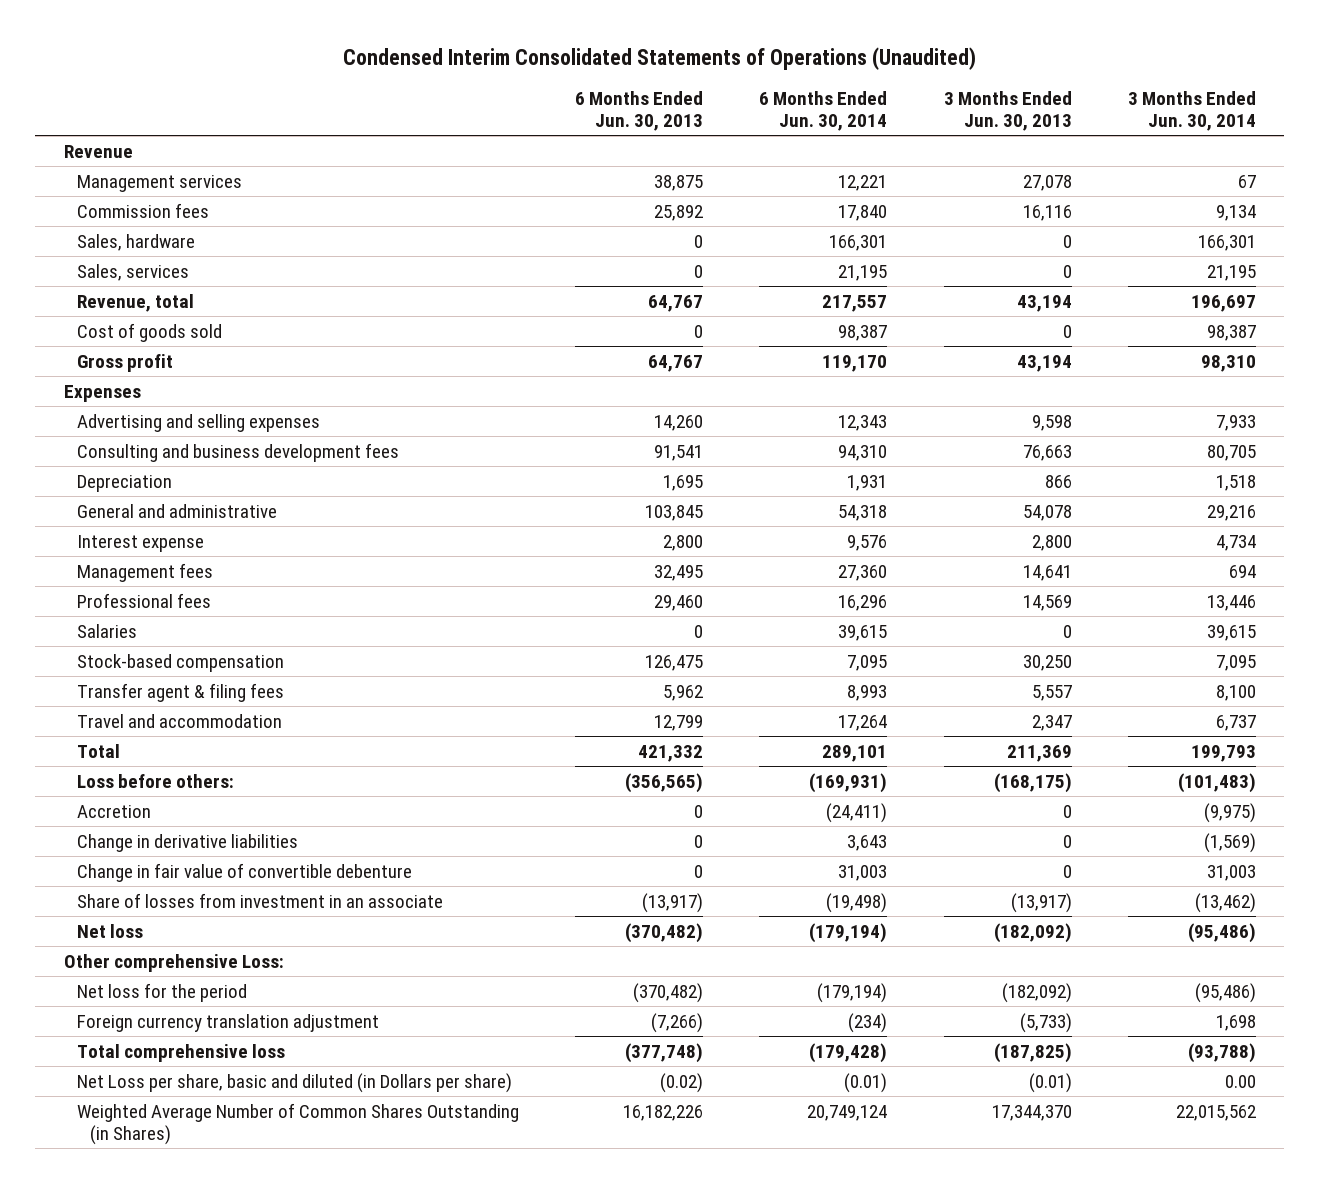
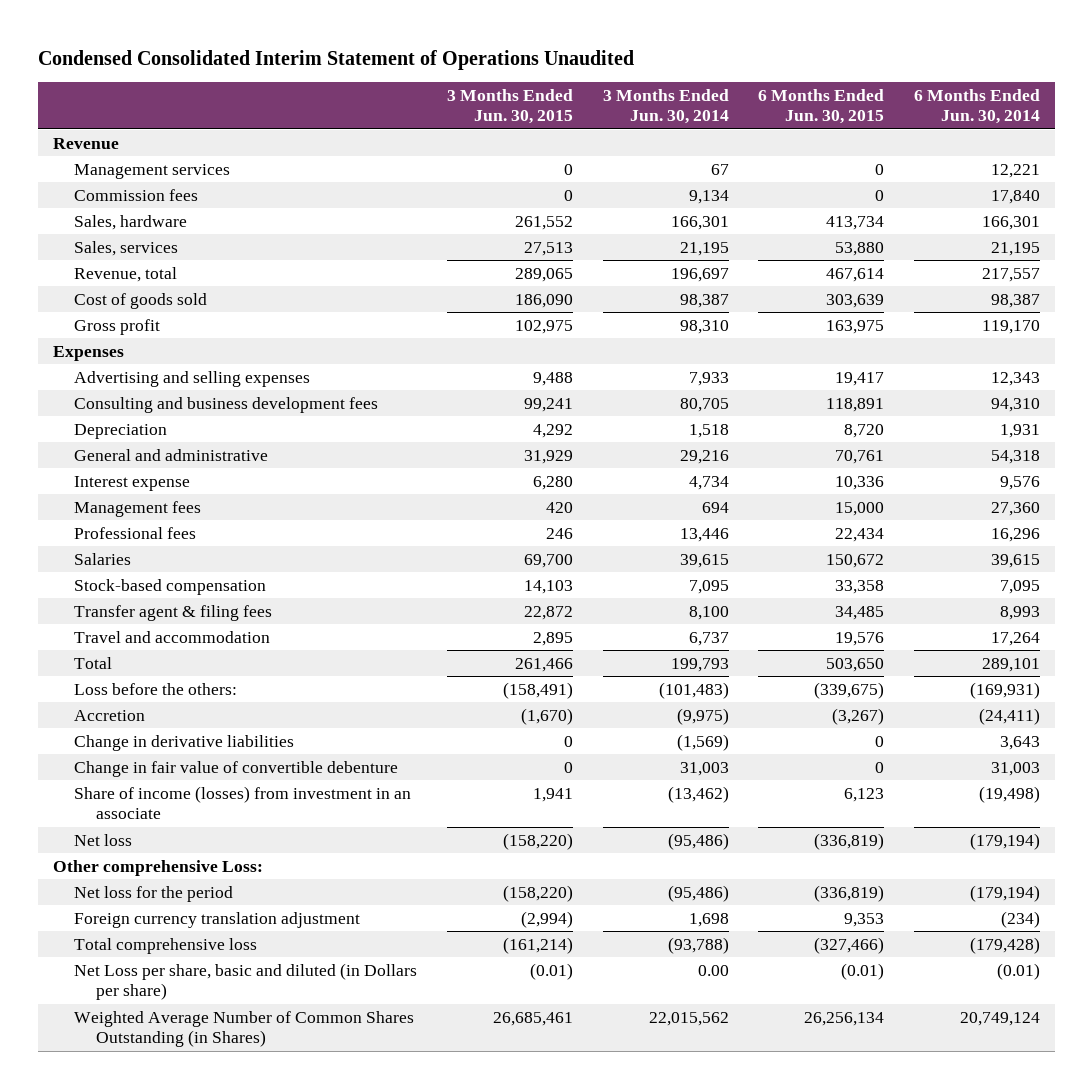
- Condensed Interim Consolidated Statements of Operations (Unaudited)
+ Condensed Consolidated Interim Statement of Operations Unaudited
- | 6 Months Ended Jun. 30, 2013 | 6 Months Ended Jun. 30, 2014 | 3 Months Ended Jun. 30, 2013 | 3 Months Ended Jun. 30, 2014
+ | 3 Months Ended Jun. 30, 2015 | 3 Months Ended Jun. 30, 2014 | 6 Months Ended Jun. 30, 2015 | 6 Months Ended Jun. 30, 2014
- Loss before others: | (356,565) | (169,931) | (168,175) | (101,483)
+ Loss before the others: | (158,491) | (101,483) | (339,675) | (169,931)
- Share of losses from investment in an associate | (13,917) | (19,498) | (13,917) | (13,462)
+ Share of income (losses) from investment in an associate | 1,941 | (13,462) | 6,123 | (19,498)

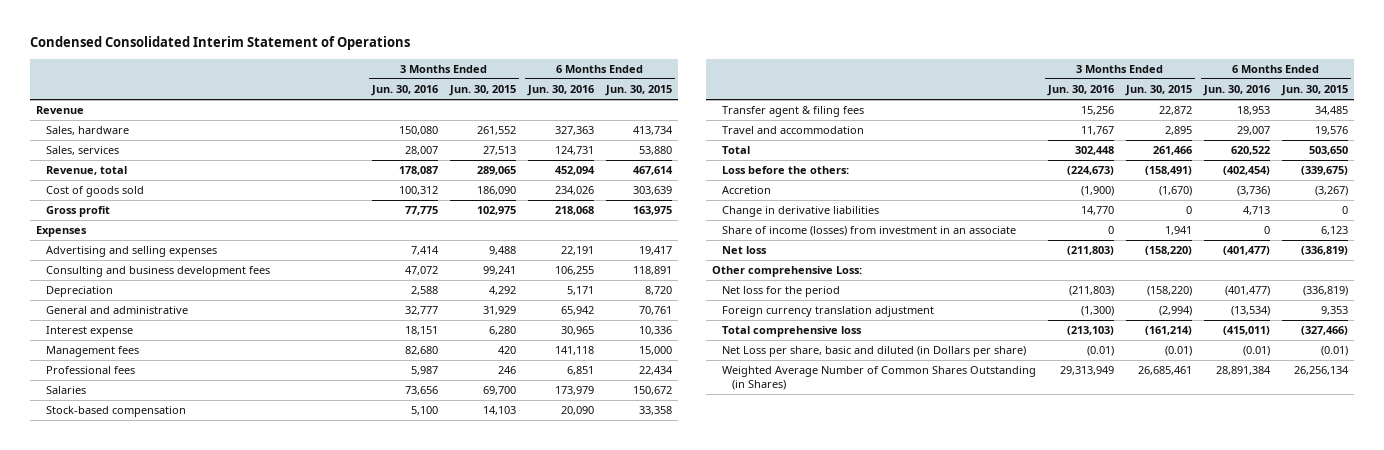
- Condensed Consolidated Interim Statement of Operations Unaudited
+ Condensed Consolidated Interim Statement of Operations
- | 3 Months Ended Jun. 30, 2015 | 3 Months Ended Jun. 30, 2014 | 6 Months Ended Jun. 30, 2015 | 6 Months Ended Jun. 30, 2014
+ | 3 Months Ended Jun. 30, 2016 | 3 Months Ended Jun. 30, 2015 | 6 Months Ended Jun. 30, 2016 | 6 Months Ended Jun. 30, 2015
- Management services | 0 | 67 | 0 | 12,221
- Commission fees | 0 | 9,134 | 0 | 17,840
- Change in fair value of convertible debenture | 0 | 31,003 | 0 | 31,003

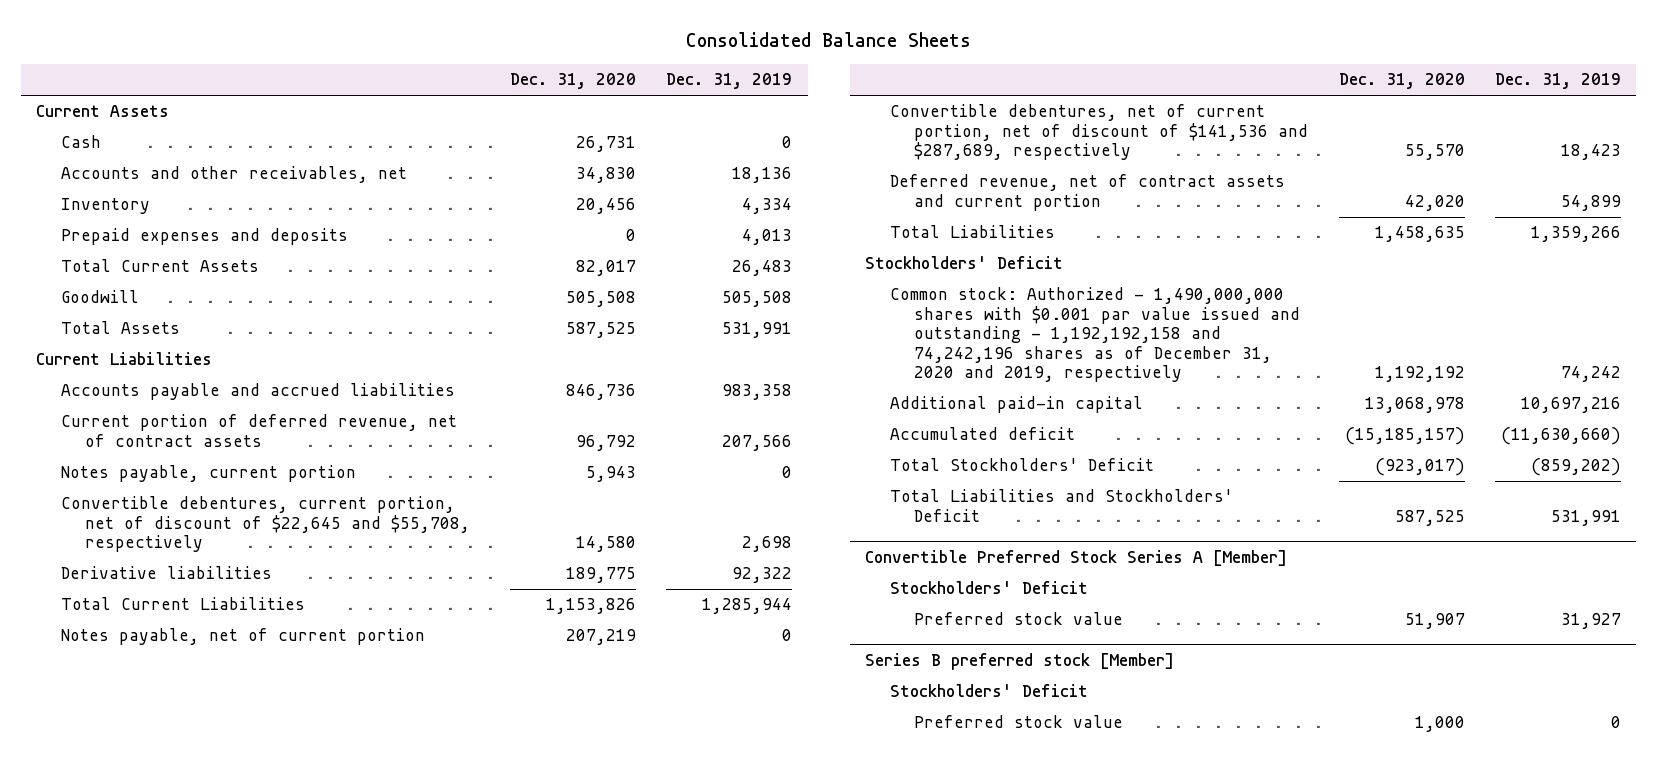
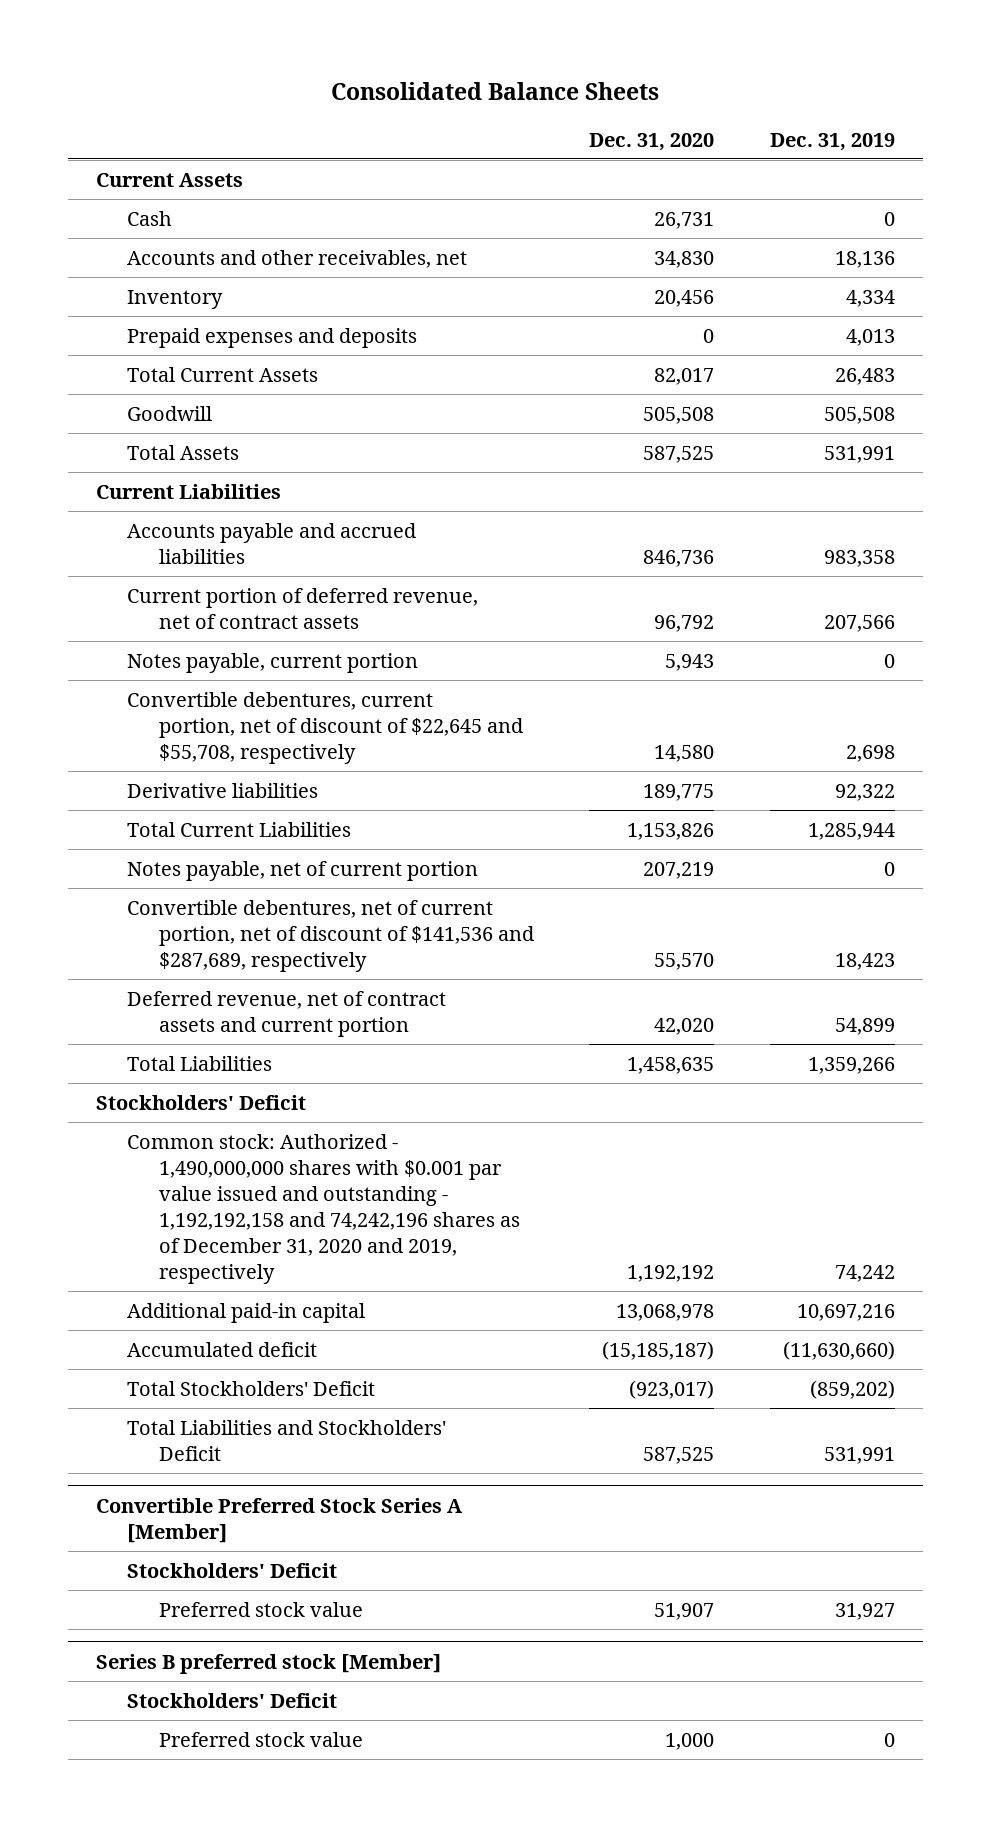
- Accumulated deficit | (15,185,157) | (11,630,660)
+ Accumulated deficit | (15,185,187) | (11,630,660)

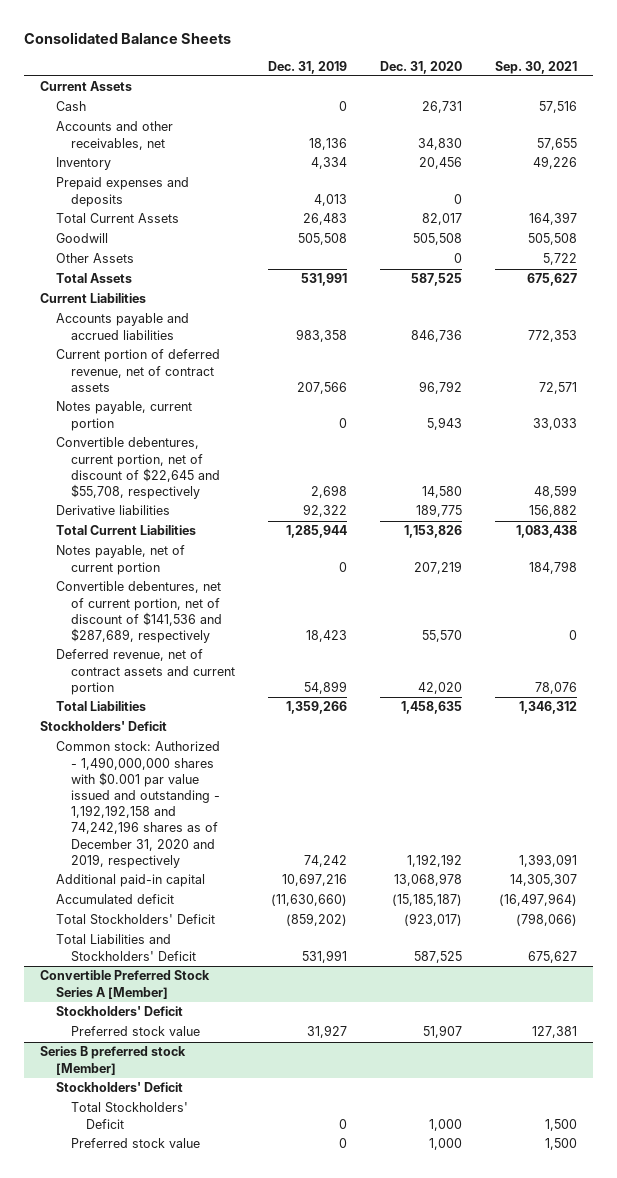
- | Dec. 31, 2020 | Dec. 31, 2019
+ | Dec. 31, 2019 | Dec. 31, 2020 | Sep. 30, 2021
+ Other Assets | | 0 | 5,722
@ Series B preferred stock [Member]
+ Total Stockholders' Deficit | 0 | 1,000 | 1,500

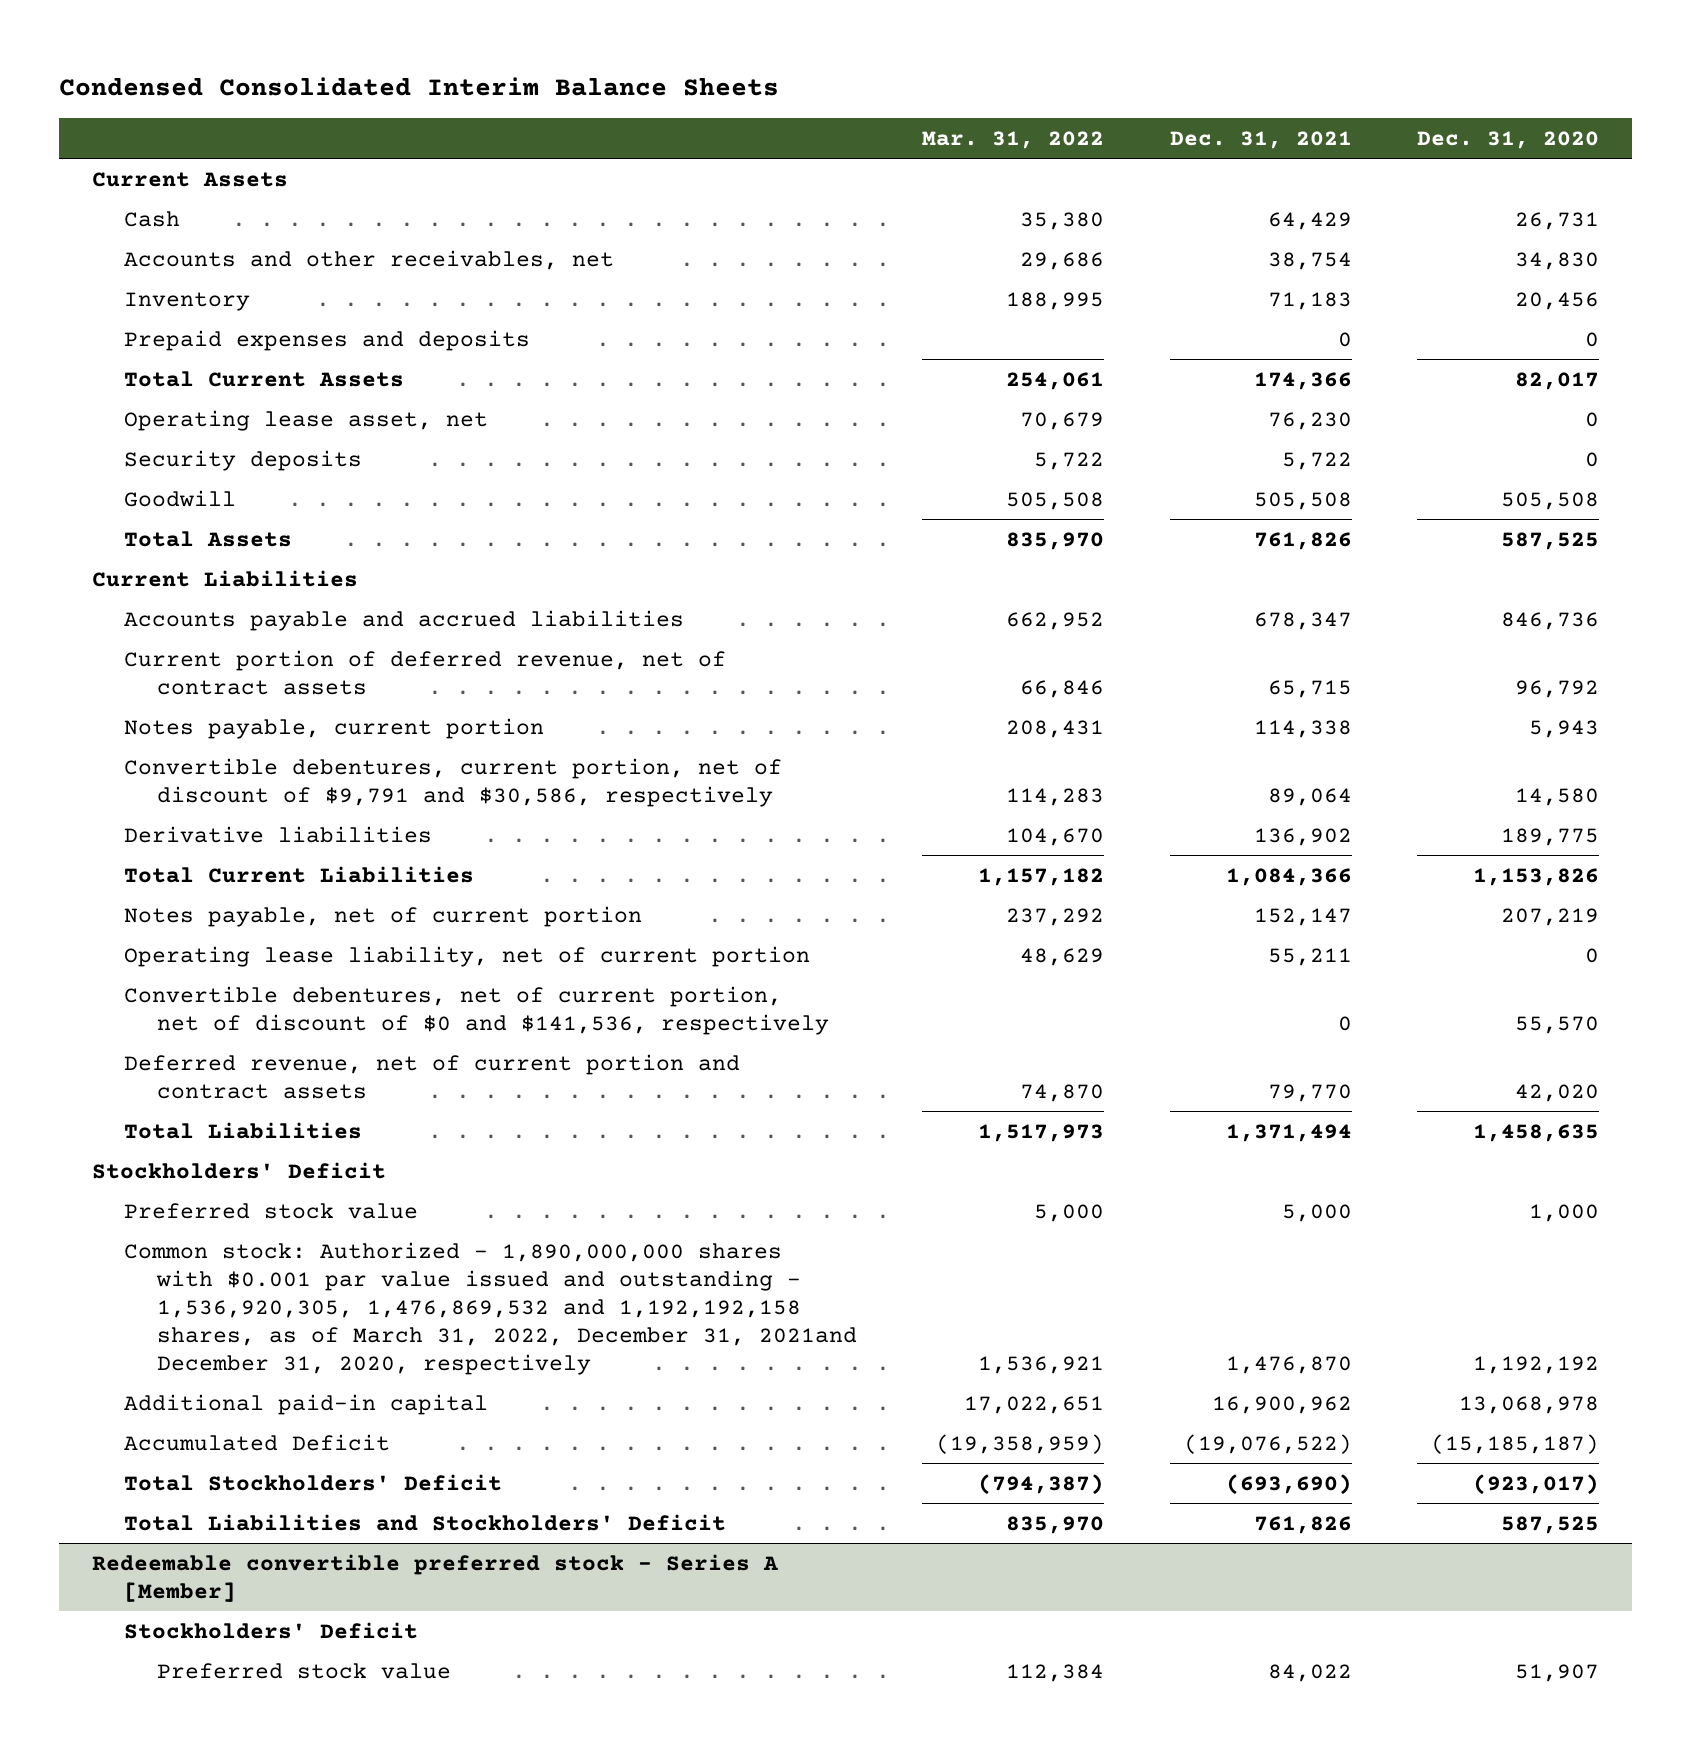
- Consolidated Balance Sheets
+ Condensed Consolidated Interim Balance Sheets
- | Dec. 31, 2019 | Dec. 31, 2020 | Sep. 30, 2021
+ | Mar. 31, 2022 | Dec. 31, 2021 | Dec. 31, 2020
+ Operating lease asset, net | 70,679 | 76,230 | 0
+ Security deposits | 5,722 | 5,722 | 0
- Other Assets | | 0 | 5,722
- Convertible debentures, current portion, net of discount of $22,645 and $55,708, respectively | 2,698 | 14,580 | 48,599
+ Convertible debentures, current portion, net of discount of $9,791 and $30,586, respectively | 114,283 | 89,064 | 14,580
- Convertible debentures, net of current portion, net of discount of $141,536 and $287,689, respectively | 18,423 | 55,570 | 0
- Deferred revenue, net of contract assets and current portion | 54,899 | 42,020 | 78,076
+ Operating lease liability, net of current portion | 48,629 | 55,211 | 0
+ Convertible debentures, net of current portion, net of discount of $0 and $141,536, respectively | | 0 | 55,570
+ Deferred revenue, net of current portion and contract assets | 74,870 | 79,770 | 42,020
- Common stock: Authorized - 1,490,000,000 shares with $0.001 par value issued and outstanding - 1,192,192,158 and 74,242,196 shares as of December 31, 2020 and 2019, respectively | 74,242 | 1,192,192 | 1,393,091
+ Preferred stock value | 5,000 | 5,000 | 1,000
+ Common stock: Authorized - 1,890,000,000 shares with $0.001 par value issued and outstanding - 1,536,920,305, 1,476,869,532 and 1,192,192,158 shares, as of March 31, 2022, December 31, 2021and December 31, 2020, respectively | 1,536,921 | 1,476,870 | 1,192,192
- Accumulated deficit | (11,630,660) | (15,185,187) | (16,497,964)
+ Accumulated Deficit | (19,358,959) | (19,076,522) | (15,185,187)
- Convertible Preferred Stock Series A [Member]
+ Redeemable convertible preferred stock - Series A [Member]
- Series B preferred stock [Member]
- Stockholders' Deficit
- Total Stockholders' Deficit | 0 | 1,000 | 1,500
- Preferred stock value | 0 | 1,000 | 1,500

